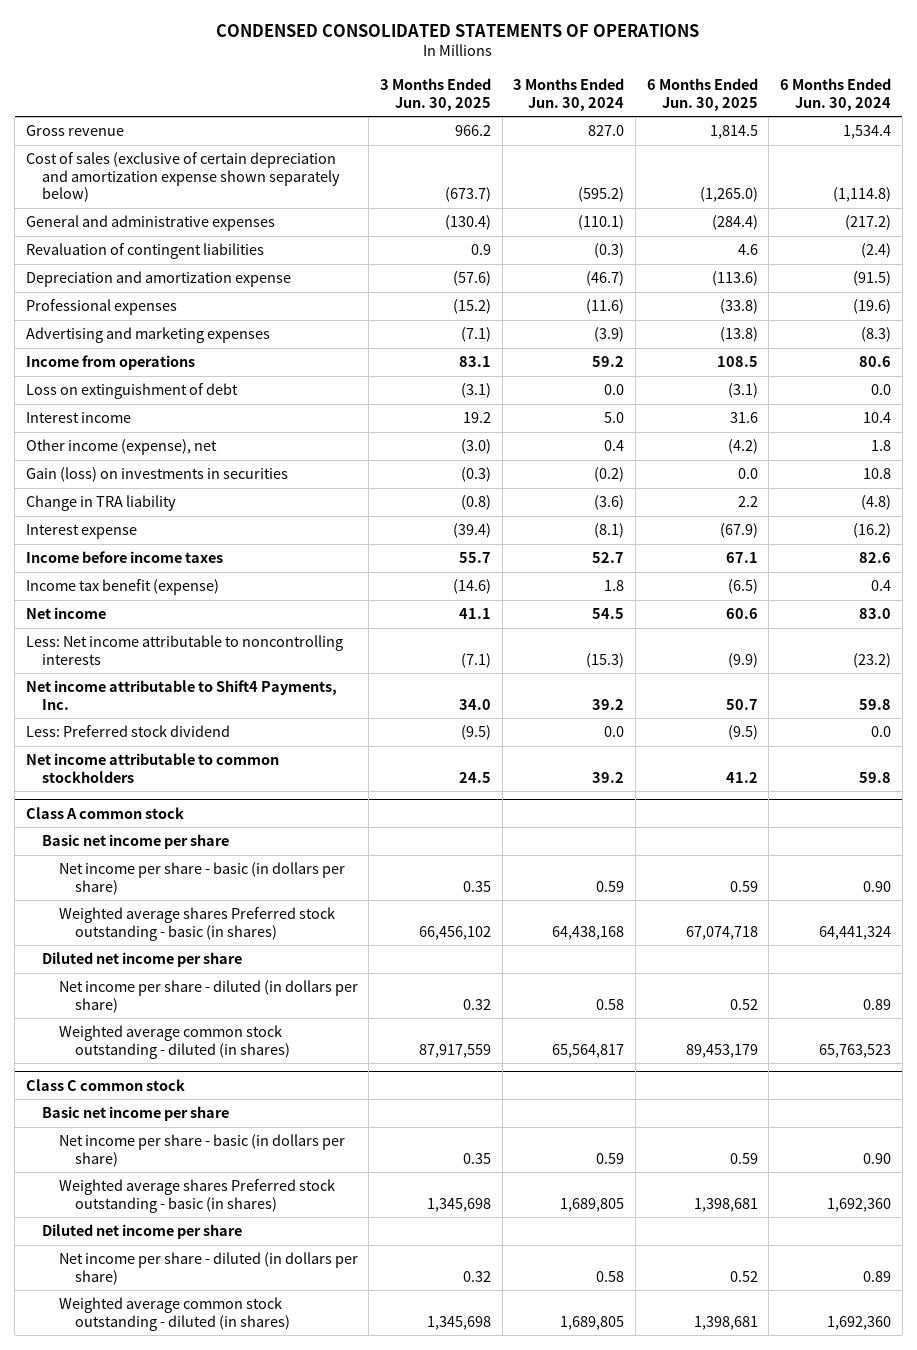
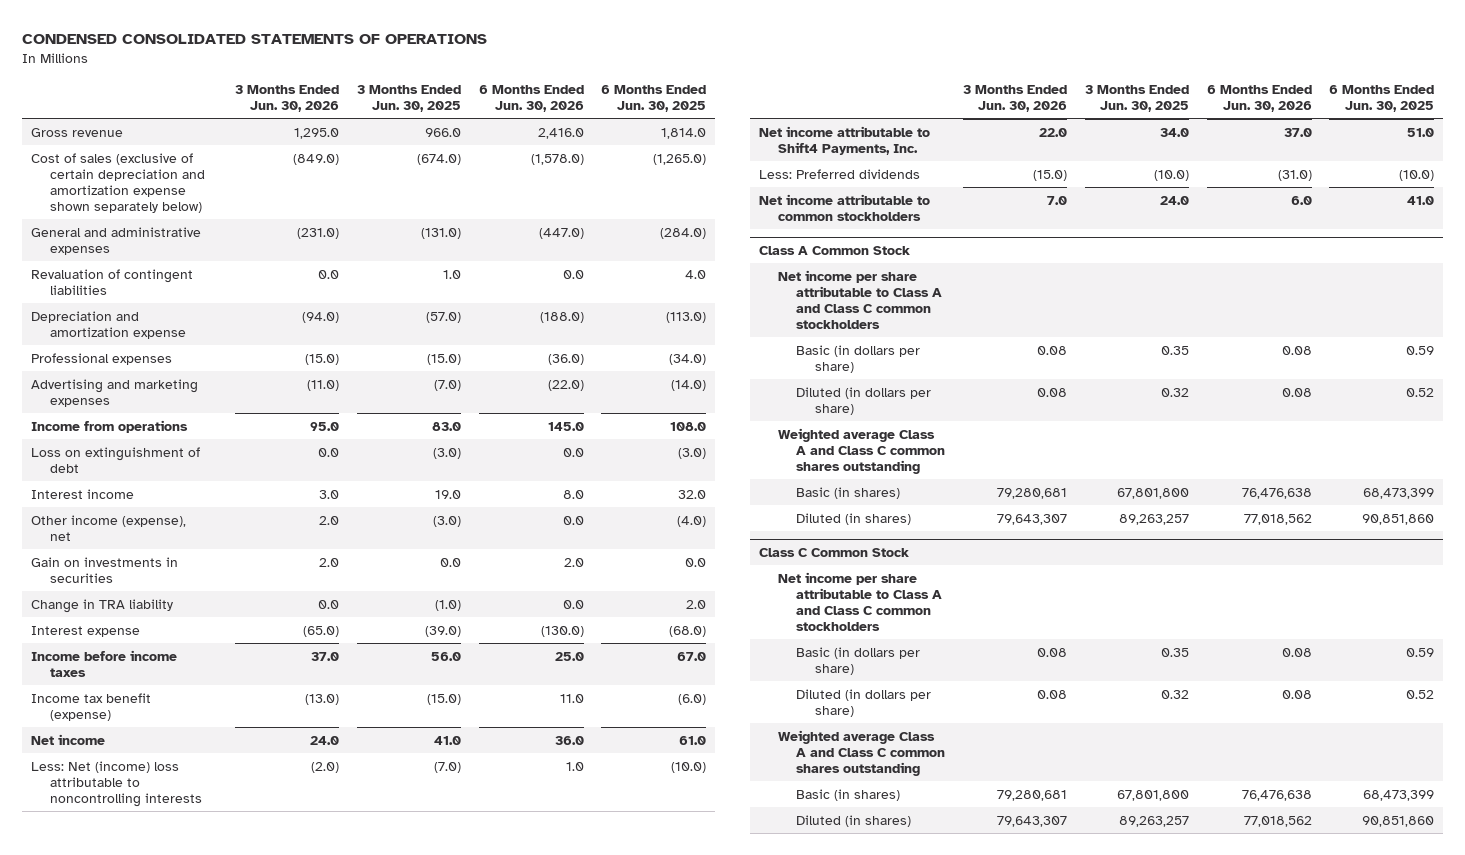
- | 3 Months Ended Jun. 30, 2025 | 3 Months Ended Jun. 30, 2024 | 6 Months Ended Jun. 30, 2025 | 6 Months Ended Jun. 30, 2024
+ | 3 Months Ended Jun. 30, 2026 | 3 Months Ended Jun. 30, 2025 | 6 Months Ended Jun. 30, 2026 | 6 Months Ended Jun. 30, 2025
- Gross revenue | 966.2 | 827.0 | 1,814.5 | 1,534.4
- Cost of sales (exclusive of certain depreciation and amortization expense shown separately below) | (673.7) | (595.2) | (1,265.0) | (1,114.8)
- General and administrative expenses | (130.4) | (110.1) | (284.4) | (217.2)
- Revaluation of contingent liabilities | 0.9 | (0.3) | 4.6 | (2.4)
- Depreciation and amortization expense | (57.6) | (46.7) | (113.6) | (91.5)
- Professional expenses | (15.2) | (11.6) | (33.8) | (19.6)
- Advertising and marketing expenses | (7.1) | (3.9) | (13.8) | (8.3)
- Income from operations | 83.1 | 59.2 | 108.5 | 80.6
- Loss on extinguishment of debt | (3.1) | 0.0 | (3.1) | 0.0
- Interest income | 19.2 | 5.0 | 31.6 | 10.4
- Other income (expense), net | (3.0) | 0.4 | (4.2) | 1.8
- Gain (loss) on investments in securities | (0.3) | (0.2) | 0.0 | 10.8
- Change in TRA liability | (0.8) | (3.6) | 2.2 | (4.8)
- Interest expense | (39.4) | (8.1) | (67.9) | (16.2)
- Income before income taxes | 55.7 | 52.7 | 67.1 | 82.6
- Income tax benefit (expense) | (14.6) | 1.8 | (6.5) | 0.4
- Net income | 41.1 | 54.5 | 60.6 | 83.0
- Less: Net income attributable to noncontrolling interests | (7.1) | (15.3) | (9.9) | (23.2)
- Net income attributable to Shift4 Payments, Inc. | 34.0 | 39.2 | 50.7 | 59.8
- Less: Preferred stock dividend | (9.5) | 0.0 | (9.5) | 0.0
- Net income attributable to common stockholders | 24.5 | 39.2 | 41.2 | 59.8
- Class A common stock
- Basic net income per share
- Net income per share - basic (in dollars per share) | 0.35 | 0.59 | 0.59 | 0.90
- Weighted average shares Preferred stock outstanding - basic (in shares) | 66,456,102 | 64,438,168 | 67,074,718 | 64,441,324
- Diluted net income per share
- Net income per share - diluted (in dollars per share) | 0.32 | 0.58 | 0.52 | 0.89
- Weighted average common stock outstanding - diluted (in shares) | 87,917,559 | 65,564,817 | 89,453,179 | 65,763,523
- Class C common stock
- Basic net income per share
- Net income per share - basic (in dollars per share) | 0.35 | 0.59 | 0.59 | 0.90
- Weighted average shares Preferred stock outstanding - basic (in shares) | 1,345,698 | 1,689,805 | 1,398,681 | 1,692,360
- Diluted net income per share
- Net income per share - diluted (in dollars per share) | 0.32 | 0.58 | 0.52 | 0.89
- Weighted average common stock outstanding - diluted (in shares) | 1,345,698 | 1,689,805 | 1,398,681 | 1,692,360
+ Gross revenue | 1,295.0 | 966.0 | 2,416.0 | 1,814.0
+ Cost of sales (exclusive of certain depreciation and amortization expense shown separately below) | (849.0) | (674.0) | (1,578.0) | (1,265.0)
+ General and administrative expenses | (231.0) | (131.0) | (447.0) | (284.0)
+ Revaluation of contingent liabilities | 0.0 | 1.0 | 0.0 | 4.0
+ Depreciation and amortization expense | (94.0) | (57.0) | (188.0) | (113.0)
+ Professional expenses | (15.0) | (15.0) | (36.0) | (34.0)
+ Advertising and marketing expenses | (11.0) | (7.0) | (22.0) | (14.0)
+ Income from operations | 95.0 | 83.0 | 145.0 | 108.0
+ Loss on extinguishment of debt | 0.0 | (3.0) | 0.0 | (3.0)
+ Interest income | 3.0 | 19.0 | 8.0 | 32.0
+ Other income (expense), net | 2.0 | (3.0) | 0.0 | (4.0)
+ Gain on investments in securities | 2.0 | 0.0 | 2.0 | 0.0
+ Change in TRA liability | 0.0 | (1.0) | 0.0 | 2.0
+ Interest expense | (65.0) | (39.0) | (130.0) | (68.0)
+ Income before income taxes | 37.0 | 56.0 | 25.0 | 67.0
+ Income tax benefit (expense) | (13.0) | (15.0) | 11.0 | (6.0)
+ Net income | 24.0 | 41.0 | 36.0 | 61.0
+ Less: Net (income) loss attributable to noncontrolling interests | (2.0) | (7.0) | 1.0 | (10.0)
+ Net income attributable to Shift4 Payments, Inc. | 22.0 | 34.0 | 37.0 | 51.0
+ Less: Preferred dividends | (15.0) | (10.0) | (31.0) | (10.0)
+ Net income attributable to common stockholders | 7.0 | 24.0 | 6.0 | 41.0
+ Class A Common Stock
+ Net income per share attributable to Class A and Class C common stockholders
+ Basic (in dollars per share) | 0.08 | 0.35 | 0.08 | 0.59
+ Diluted (in dollars per share) | 0.08 | 0.32 | 0.08 | 0.52
+ Weighted average Class A and Class C common shares outstanding
+ Basic (in shares) | 79,280,681 | 67,801,800 | 76,476,638 | 68,473,399
+ Diluted (in shares) | 79,643,307 | 89,263,257 | 77,018,562 | 90,851,860
+ Class C Common Stock
+ Net income per share attributable to Class A and Class C common stockholders
+ Basic (in dollars per share) | 0.08 | 0.35 | 0.08 | 0.59
+ Diluted (in dollars per share) | 0.08 | 0.32 | 0.08 | 0.52
+ Weighted average Class A and Class C common shares outstanding
+ Basic (in shares) | 79,280,681 | 67,801,800 | 76,476,638 | 68,473,399
+ Diluted (in shares) | 79,643,307 | 89,263,257 | 77,018,562 | 90,851,860

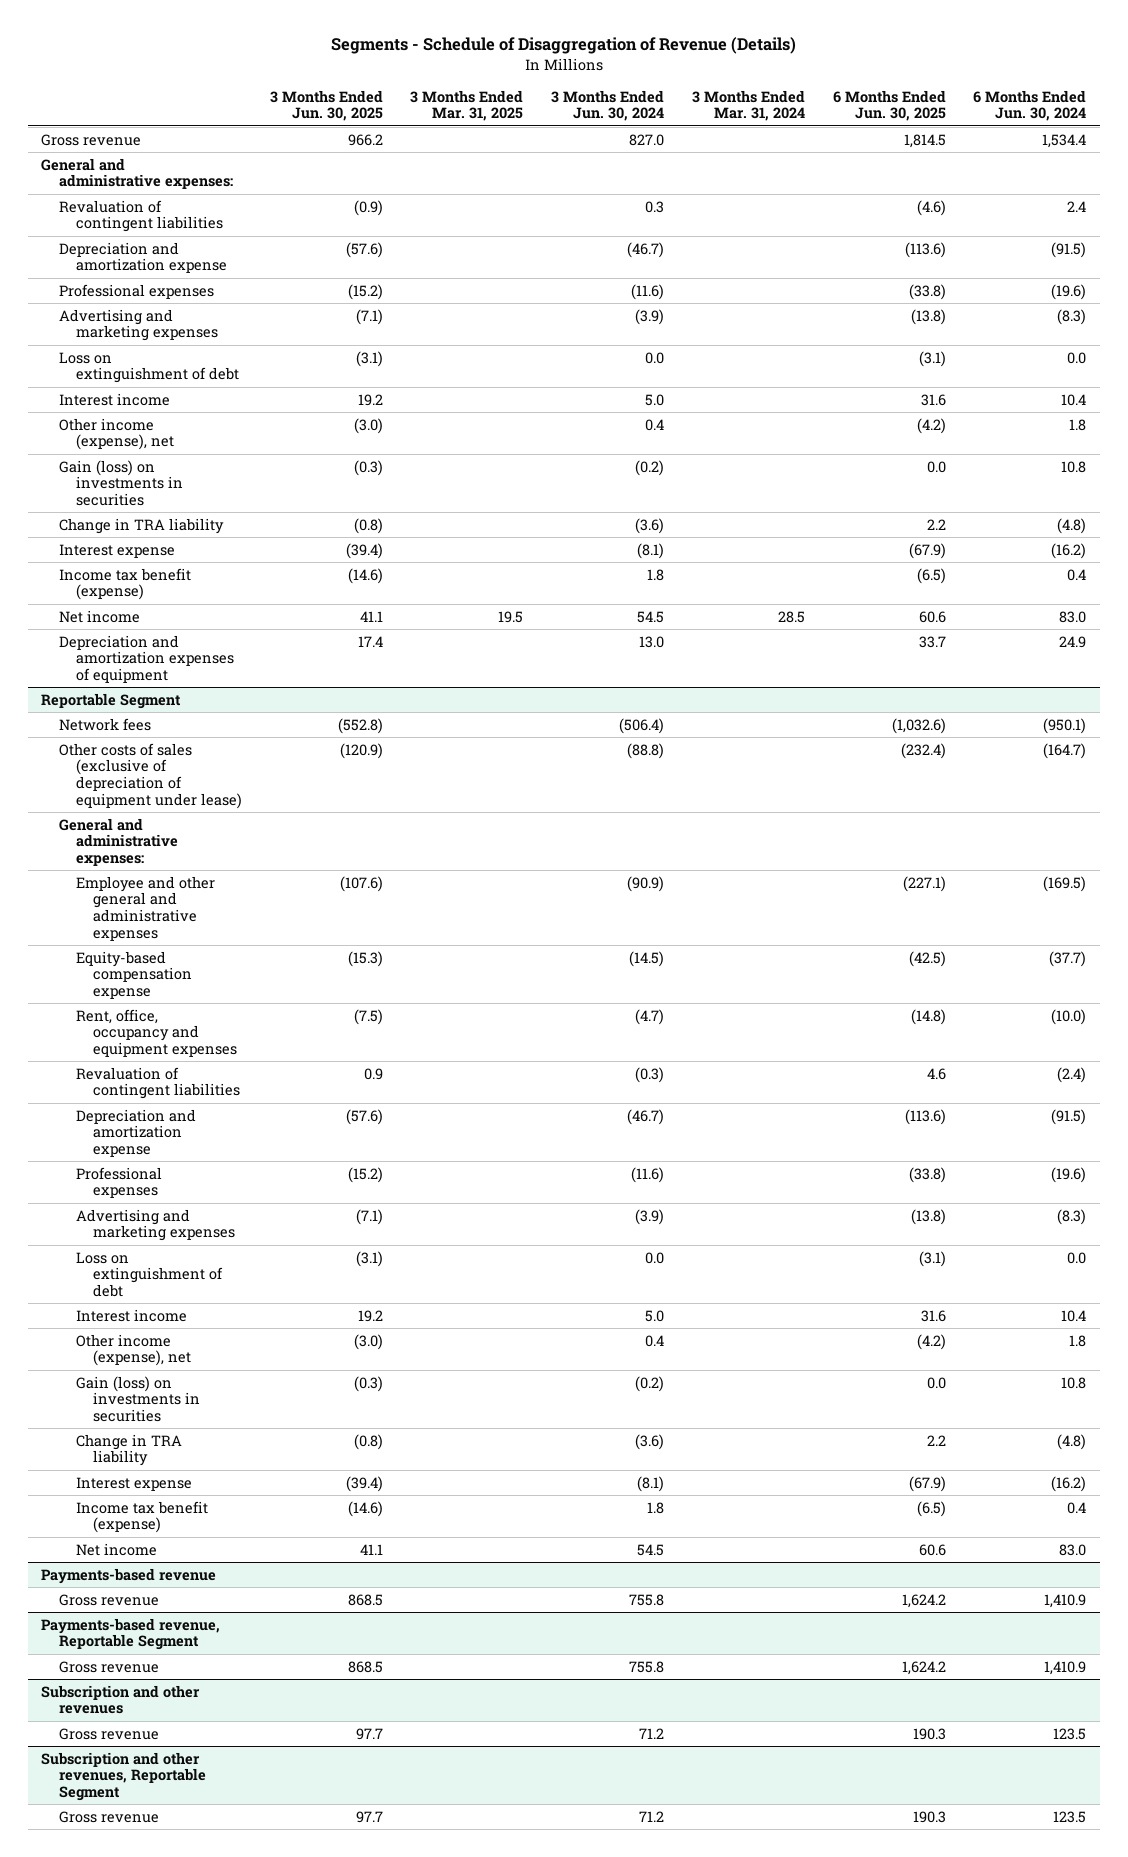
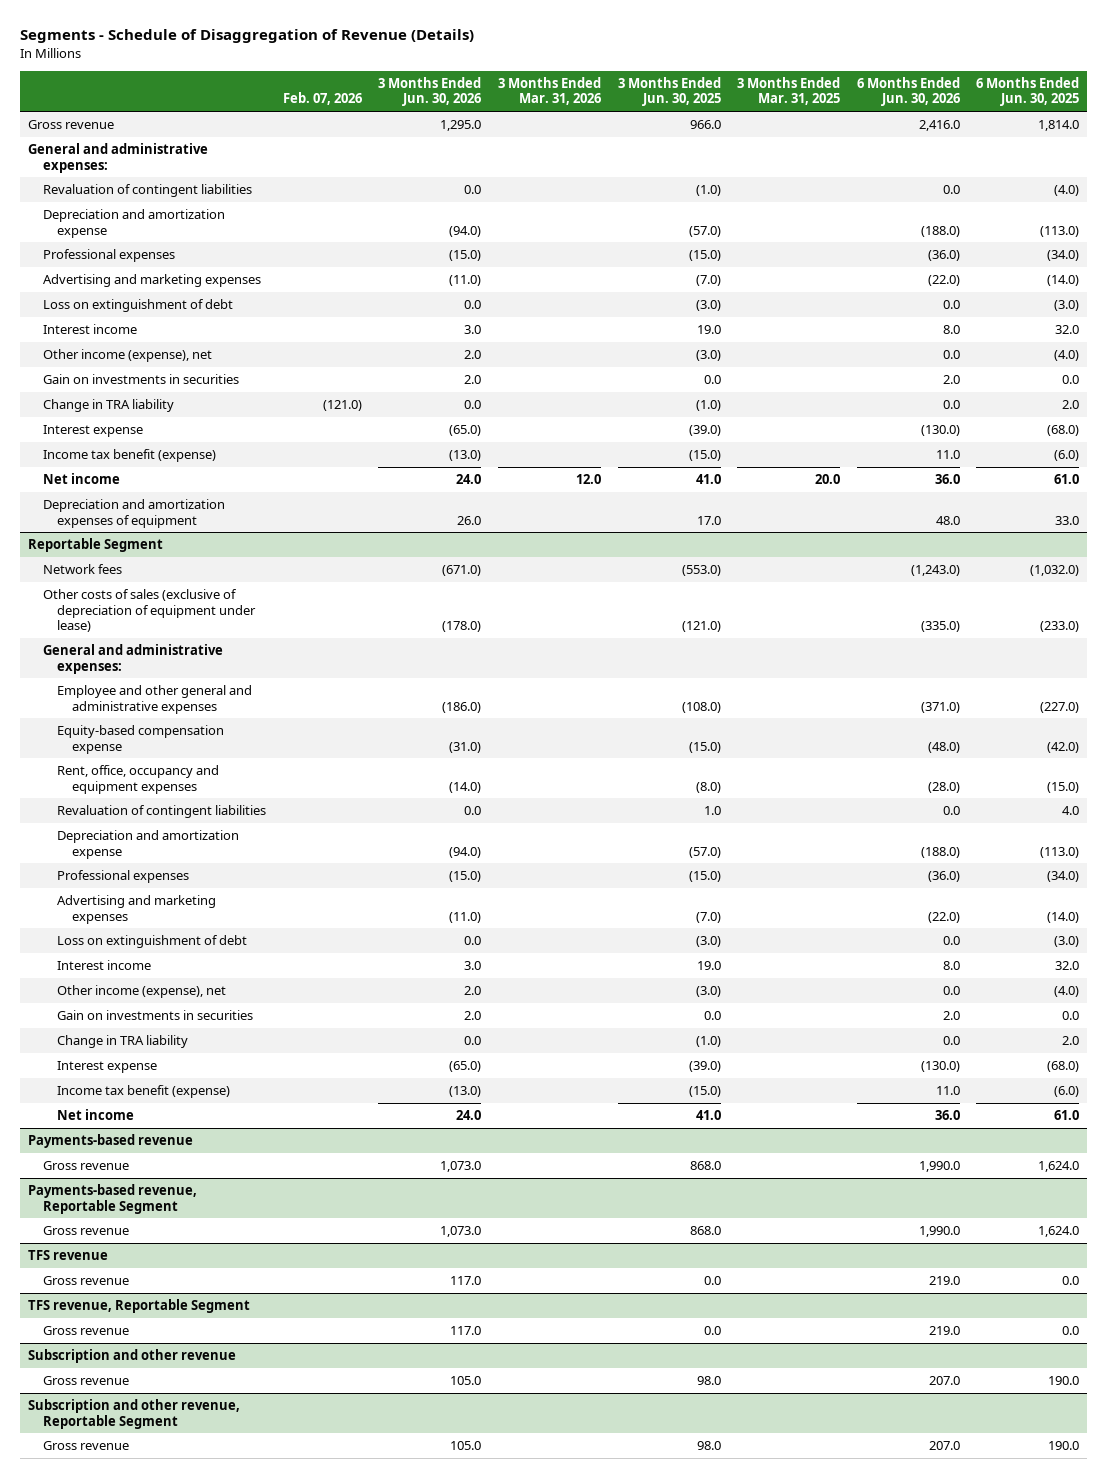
- | 3 Months Ended Jun. 30, 2025 | 3 Months Ended Mar. 31, 2025 | 3 Months Ended Jun. 30, 2024 | 3 Months Ended Mar. 31, 2024 | 6 Months Ended Jun. 30, 2025 | 6 Months Ended Jun. 30, 2024
+ | Feb. 07, 2026 | 3 Months Ended Jun. 30, 2026 | 3 Months Ended Mar. 31, 2026 | 3 Months Ended Jun. 30, 2025 | 3 Months Ended Mar. 31, 2025 | 6 Months Ended Jun. 30, 2026 | 6 Months Ended Jun. 30, 2025
- Gross revenue | 966.2 | | 827.0 | | 1,814.5 | 1,534.4
+ Gross revenue | | 1,295.0 | | 966.0 | | 2,416.0 | 1,814.0
- Revaluation of contingent liabilities | (0.9) | | 0.3 | | (4.6) | 2.4
- Depreciation and amortization expense | (57.6) | | (46.7) | | (113.6) | (91.5)
- Professional expenses | (15.2) | | (11.6) | | (33.8) | (19.6)
- Advertising and marketing expenses | (7.1) | | (3.9) | | (13.8) | (8.3)
- Loss on extinguishment of debt | (3.1) | | 0.0 | | (3.1) | 0.0
- Interest income | 19.2 | | 5.0 | | 31.6 | 10.4
- Other income (expense), net | (3.0) | | 0.4 | | (4.2) | 1.8
- Gain (loss) on investments in securities | (0.3) | | (0.2) | | 0.0 | 10.8
- Change in TRA liability | (0.8) | | (3.6) | | 2.2 | (4.8)
- Interest expense | (39.4) | | (8.1) | | (67.9) | (16.2)
- Income tax benefit (expense) | (14.6) | | 1.8 | | (6.5) | 0.4
- Net income | 41.1 | 19.5 | 54.5 | 28.5 | 60.6 | 83.0
- Depreciation and amortization expenses of equipment | 17.4 | | 13.0 | | 33.7 | 24.9
+ Revaluation of contingent liabilities | | 0.0 | | (1.0) | | 0.0 | (4.0)
+ Depreciation and amortization expense | | (94.0) | | (57.0) | | (188.0) | (113.0)
+ Professional expenses | | (15.0) | | (15.0) | | (36.0) | (34.0)
+ Advertising and marketing expenses | | (11.0) | | (7.0) | | (22.0) | (14.0)
+ Loss on extinguishment of debt | | 0.0 | | (3.0) | | 0.0 | (3.0)
+ Interest income | | 3.0 | | 19.0 | | 8.0 | 32.0
+ Other income (expense), net | | 2.0 | | (3.0) | | 0.0 | (4.0)
+ Gain on investments in securities | | 2.0 | | 0.0 | | 2.0 | 0.0
+ Change in TRA liability | (121.0) | 0.0 | | (1.0) | | 0.0 | 2.0
+ Interest expense | | (65.0) | | (39.0) | | (130.0) | (68.0)
+ Income tax benefit (expense) | | (13.0) | | (15.0) | | 11.0 | (6.0)
+ Net income | | 24.0 | 12.0 | 41.0 | 20.0 | 36.0 | 61.0
+ Depreciation and amortization expenses of equipment | | 26.0 | | 17.0 | | 48.0 | 33.0
@ Reportable Segment
- Network fees | (552.8) | | (506.4) | | (1,032.6) | (950.1)
- Other costs of sales (exclusive of depreciation of equipment under lease) | (120.9) | | (88.8) | | (232.4) | (164.7)
+ Network fees | | (671.0) | | (553.0) | | (1,243.0) | (1,032.0)
+ Other costs of sales (exclusive of depreciation of equipment under lease) | | (178.0) | | (121.0) | | (335.0) | (233.0)
- Employee and other general and administrative expenses | (107.6) | | (90.9) | | (227.1) | (169.5)
- Equity-based compensation expense | (15.3) | | (14.5) | | (42.5) | (37.7)
- Rent, office, occupancy and equipment expenses | (7.5) | | (4.7) | | (14.8) | (10.0)
- Revaluation of contingent liabilities | 0.9 | | (0.3) | | 4.6 | (2.4)
- Depreciation and amortization expense | (57.6) | | (46.7) | | (113.6) | (91.5)
- Professional expenses | (15.2) | | (11.6) | | (33.8) | (19.6)
- Advertising and marketing expenses | (7.1) | | (3.9) | | (13.8) | (8.3)
- Loss on extinguishment of debt | (3.1) | | 0.0 | | (3.1) | 0.0
- Interest income | 19.2 | | 5.0 | | 31.6 | 10.4
- Other income (expense), net | (3.0) | | 0.4 | | (4.2) | 1.8
- Gain (loss) on investments in securities | (0.3) | | (0.2) | | 0.0 | 10.8
- Change in TRA liability | (0.8) | | (3.6) | | 2.2 | (4.8)
- Interest expense | (39.4) | | (8.1) | | (67.9) | (16.2)
- Income tax benefit (expense) | (14.6) | | 1.8 | | (6.5) | 0.4
- Net income | 41.1 | | 54.5 | | 60.6 | 83.0
+ Employee and other general and administrative expenses | | (186.0) | | (108.0) | | (371.0) | (227.0)
+ Equity-based compensation expense | | (31.0) | | (15.0) | | (48.0) | (42.0)
+ Rent, office, occupancy and equipment expenses | | (14.0) | | (8.0) | | (28.0) | (15.0)
+ Revaluation of contingent liabilities | | 0.0 | | 1.0 | | 0.0 | 4.0
+ Depreciation and amortization expense | | (94.0) | | (57.0) | | (188.0) | (113.0)
+ Professional expenses | | (15.0) | | (15.0) | | (36.0) | (34.0)
+ Advertising and marketing expenses | | (11.0) | | (7.0) | | (22.0) | (14.0)
+ Loss on extinguishment of debt | | 0.0 | | (3.0) | | 0.0 | (3.0)
+ Interest income | | 3.0 | | 19.0 | | 8.0 | 32.0
+ Other income (expense), net | | 2.0 | | (3.0) | | 0.0 | (4.0)
+ Gain on investments in securities | | 2.0 | | 0.0 | | 2.0 | 0.0
+ Change in TRA liability | | 0.0 | | (1.0) | | 0.0 | 2.0
+ Interest expense | | (65.0) | | (39.0) | | (130.0) | (68.0)
+ Income tax benefit (expense) | | (13.0) | | (15.0) | | 11.0 | (6.0)
+ Net income | | 24.0 | | 41.0 | | 36.0 | 61.0
@ Payments-based revenue
- Gross revenue | 868.5 | | 755.8 | | 1,624.2 | 1,410.9
+ Gross revenue | | 1,073.0 | | 868.0 | | 1,990.0 | 1,624.0
@ Payments-based revenue, Reportable Segment
- Gross revenue | 868.5 | | 755.8 | | 1,624.2 | 1,410.9
- Subscription and other revenues
- Gross revenue | 97.7 | | 71.2 | | 190.3 | 123.5
- Subscription and other revenues, Reportable Segment
- Gross revenue | 97.7 | | 71.2 | | 190.3 | 123.5
@ Payments-based revenue, Reportable Segment
+ Gross revenue | | 1,073.0 | | 868.0 | | 1,990.0 | 1,624.0
+ TFS revenue
+ Gross revenue | | 117.0 | | 0.0 | | 219.0 | 0.0
+ TFS revenue, Reportable Segment
+ Gross revenue | | 117.0 | | 0.0 | | 219.0 | 0.0
+ Subscription and other revenue
+ Gross revenue | | 105.0 | | 98.0 | | 207.0 | 190.0
+ Subscription and other revenue, Reportable Segment
+ Gross revenue | | 105.0 | | 98.0 | | 207.0 | 190.0

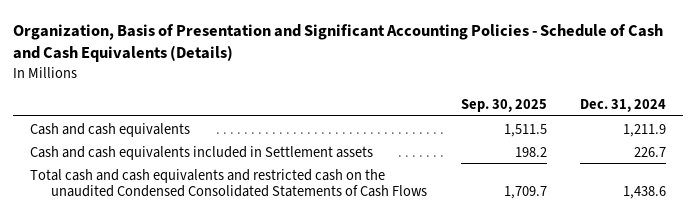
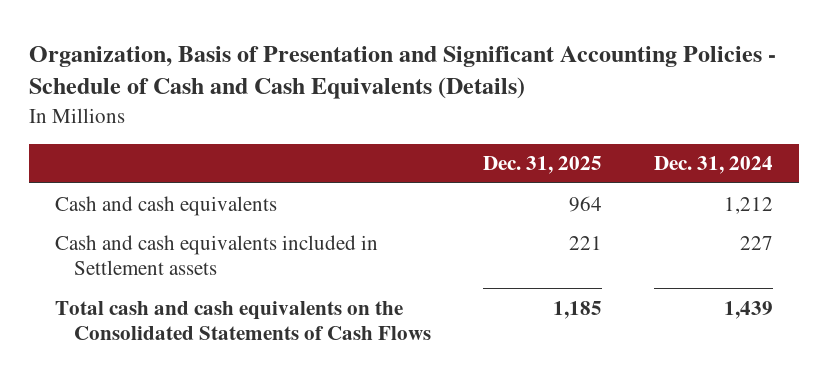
- | Sep. 30, 2025 | Dec. 31, 2024
+ | Dec. 31, 2025 | Dec. 31, 2024
- Cash and cash equivalents | 1,511.5 | 1,211.9
- Cash and cash equivalents included in Settlement assets | 198.2 | 226.7
- Total cash and cash equivalents and restricted cash on the unaudited Condensed Consolidated Statements of Cash Flows | 1,709.7 | 1,438.6
+ Cash and cash equivalents | 964 | 1,212
+ Cash and cash equivalents included in Settlement assets | 221 | 227
+ Total cash and cash equivalents on the Consolidated Statements of Cash Flows | 1,185 | 1,439

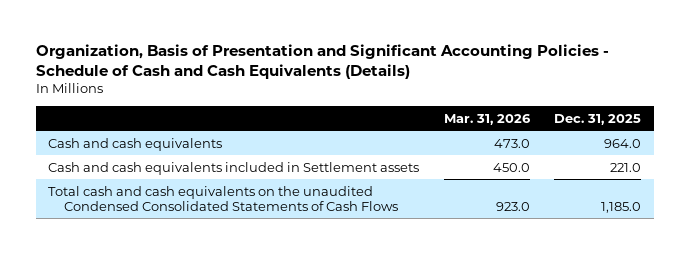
- | Dec. 31, 2025 | Dec. 31, 2024
+ | Mar. 31, 2026 | Dec. 31, 2025
- Cash and cash equivalents | 964 | 1,212
- Cash and cash equivalents included in Settlement assets | 221 | 227
- Total cash and cash equivalents on the Consolidated Statements of Cash Flows | 1,185 | 1,439
+ Cash and cash equivalents | 473.0 | 964.0
+ Cash and cash equivalents included in Settlement assets | 450.0 | 221.0
+ Total cash and cash equivalents on the unaudited Condensed Consolidated Statements of Cash Flows | 923.0 | 1,185.0

